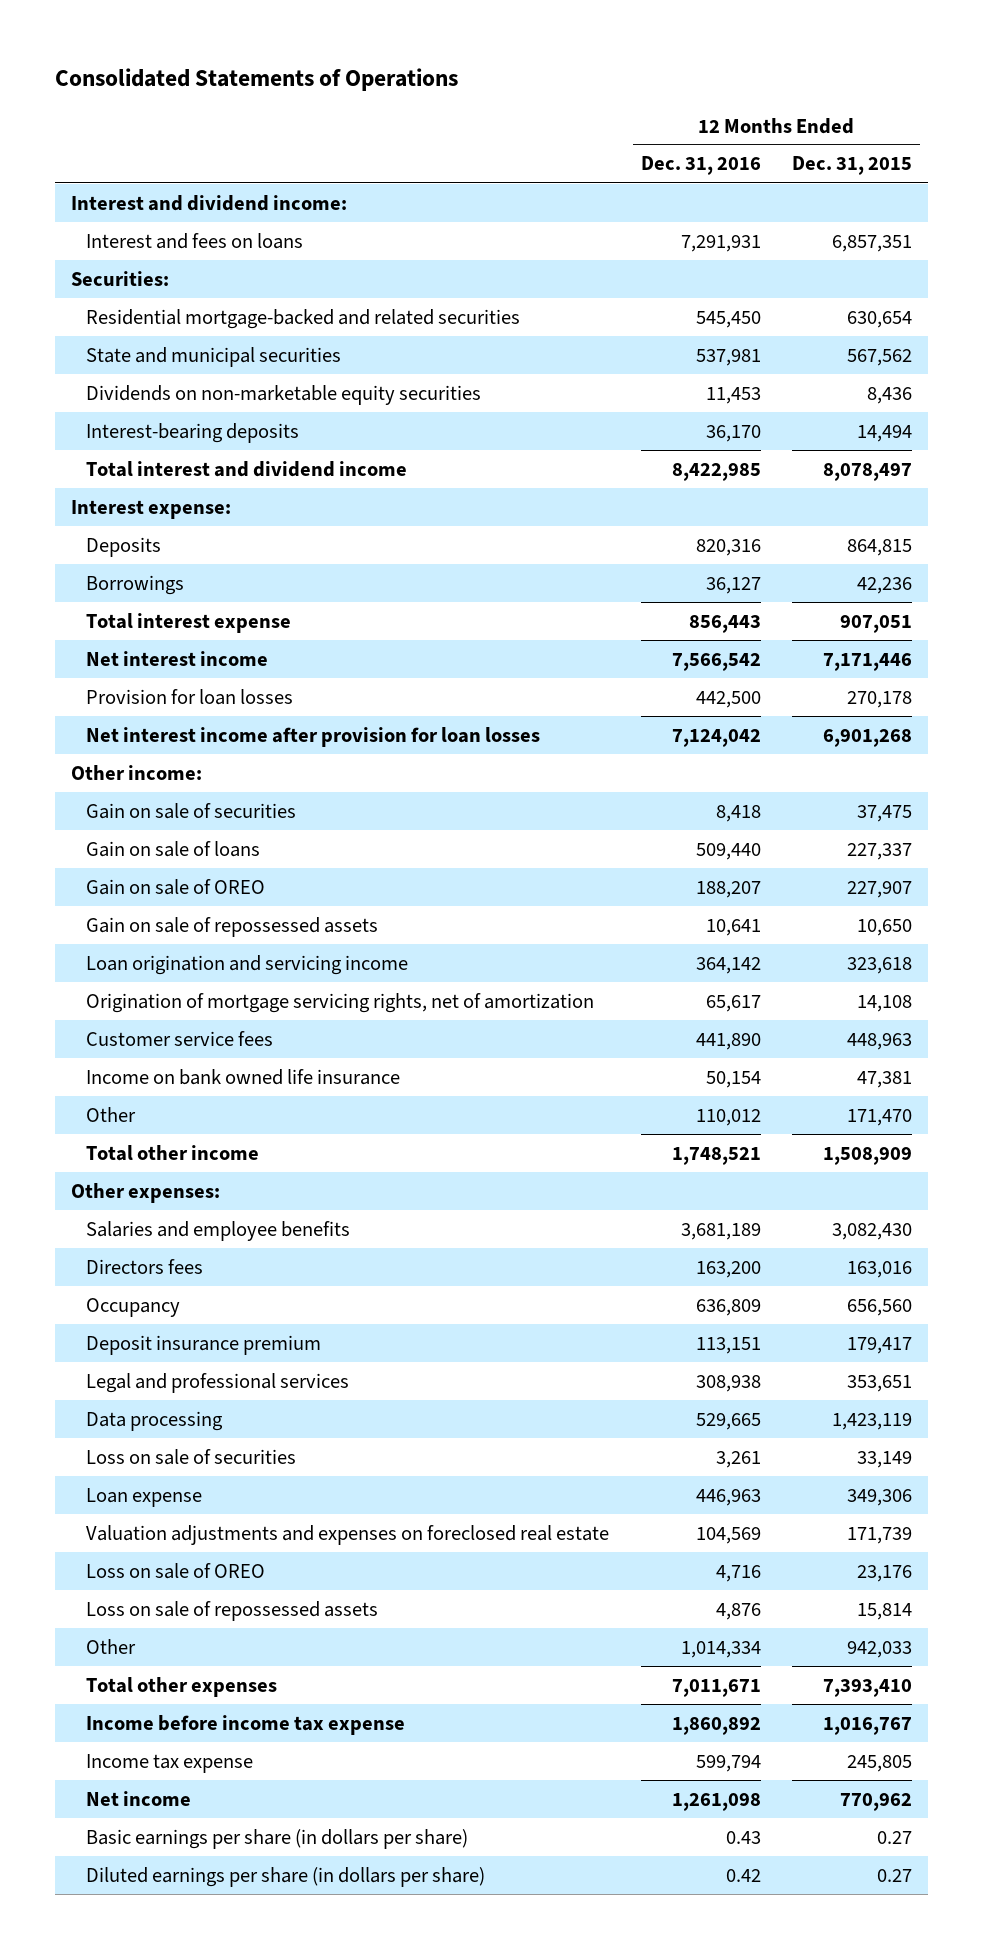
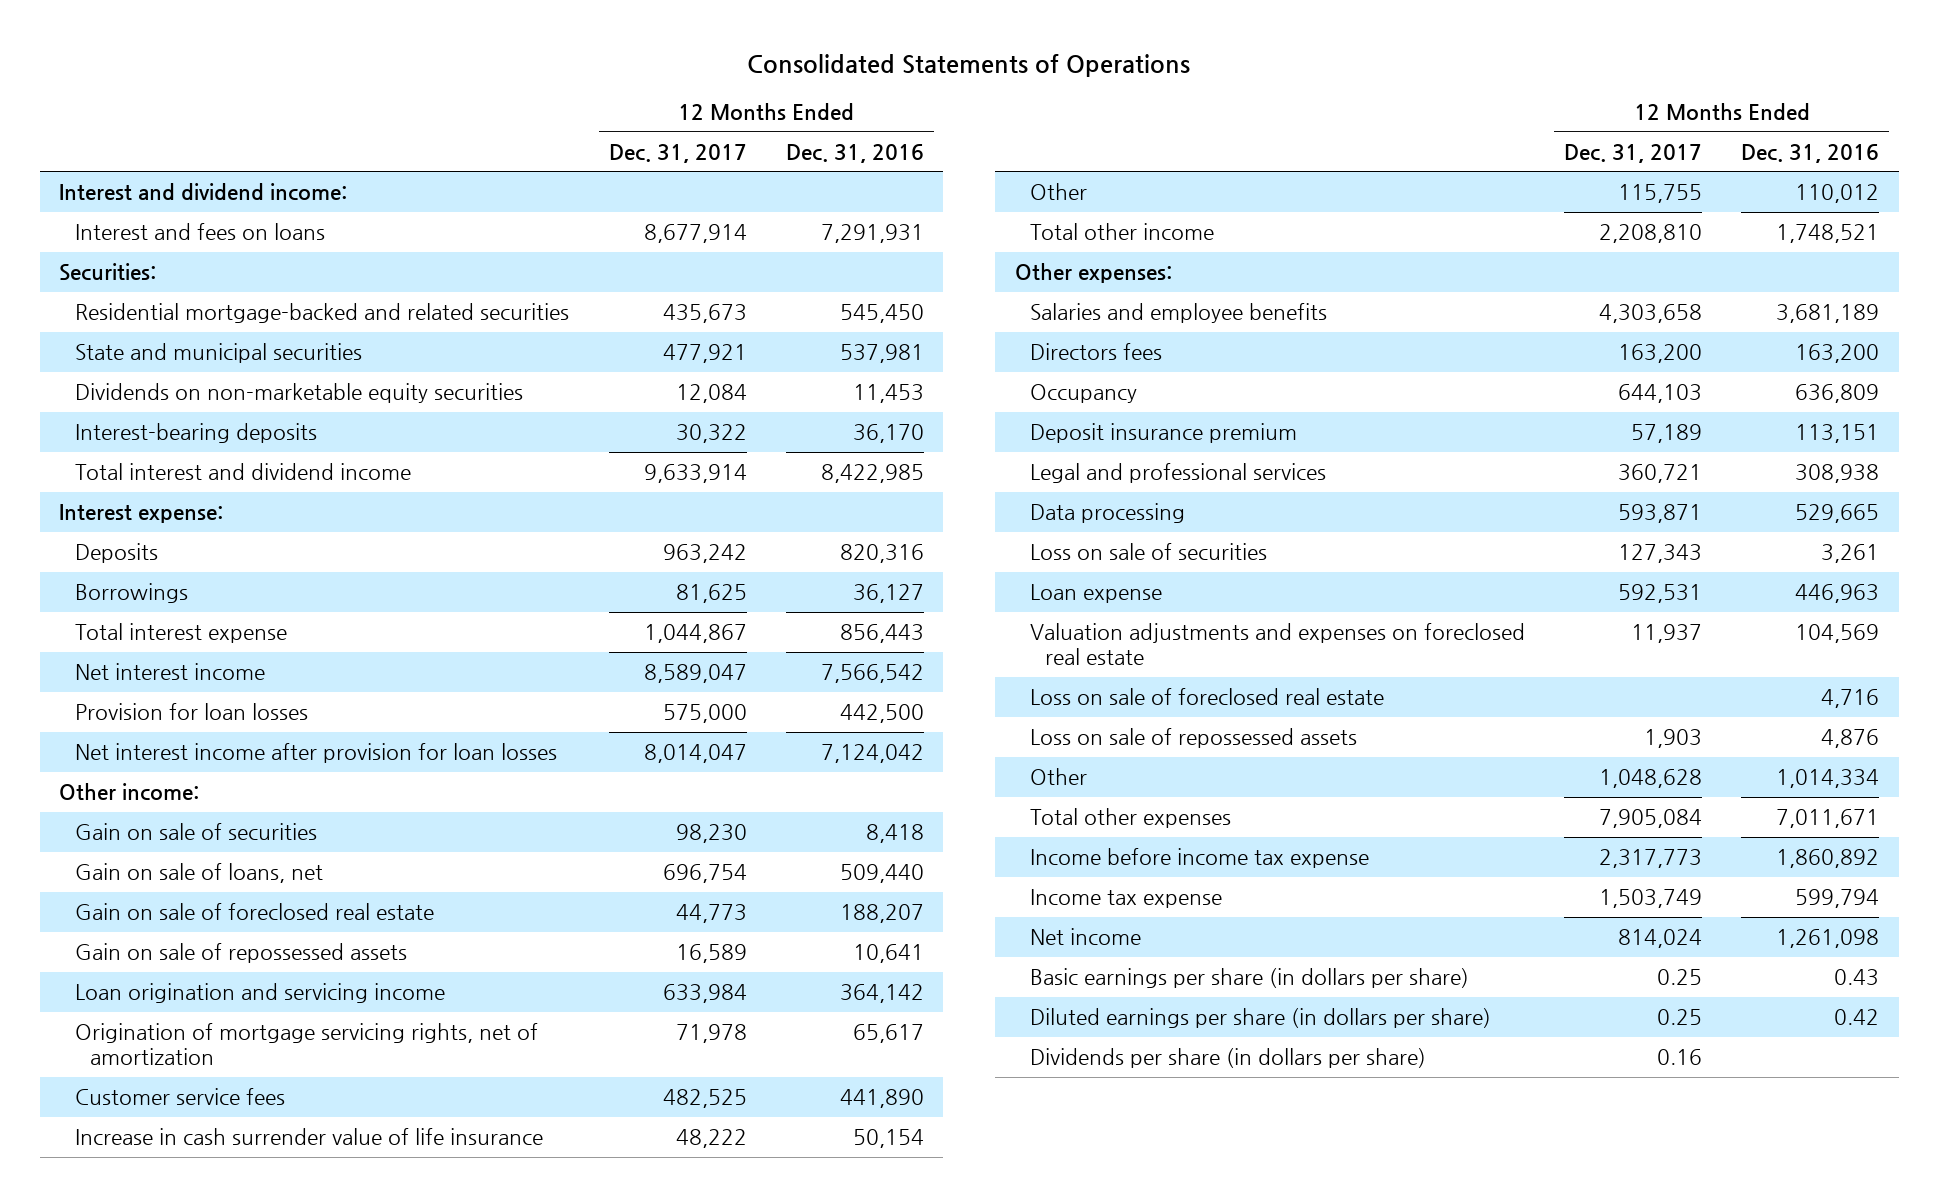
- | 12 Months Ended Dec. 31, 2016 | 12 Months Ended Dec. 31, 2015
+ | 12 Months Ended Dec. 31, 2017 | 12 Months Ended Dec. 31, 2016
- Gain on sale of loans | 509,440 | 227,337
- Gain on sale of OREO | 188,207 | 227,907
+ Gain on sale of loans, net | 696,754 | 509,440
+ Gain on sale of foreclosed real estate | 44,773 | 188,207
- Income on bank owned life insurance | 50,154 | 47,381
+ Increase in cash surrender value of life insurance | 48,222 | 50,154
- Loss on sale of OREO | 4,716 | 23,176
+ Loss on sale of foreclosed real estate | | 4,716
+ Dividends per share (in dollars per share) | 0.16 |

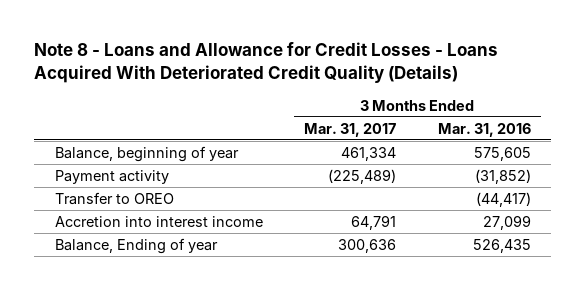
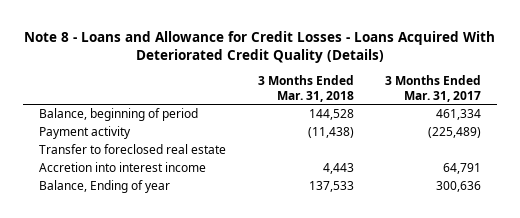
- | 3 Months Ended Mar. 31, 2017 | 3 Months Ended Mar. 31, 2016
+ | 3 Months Ended Mar. 31, 2018 | 3 Months Ended Mar. 31, 2017
- Balance, beginning of year | 461,334 | 575,605
+ Balance, beginning of period | 144,528 | 461,334
- Transfer to OREO | | (44,417)
+ Transfer to foreclosed real estate

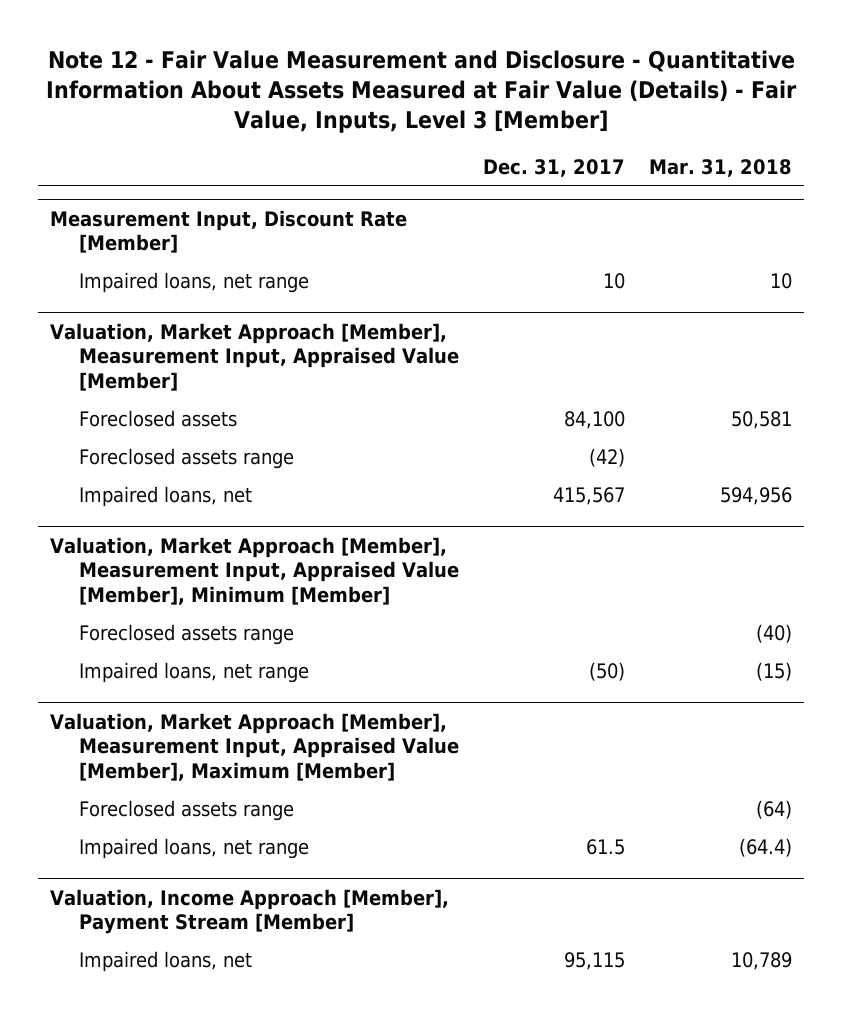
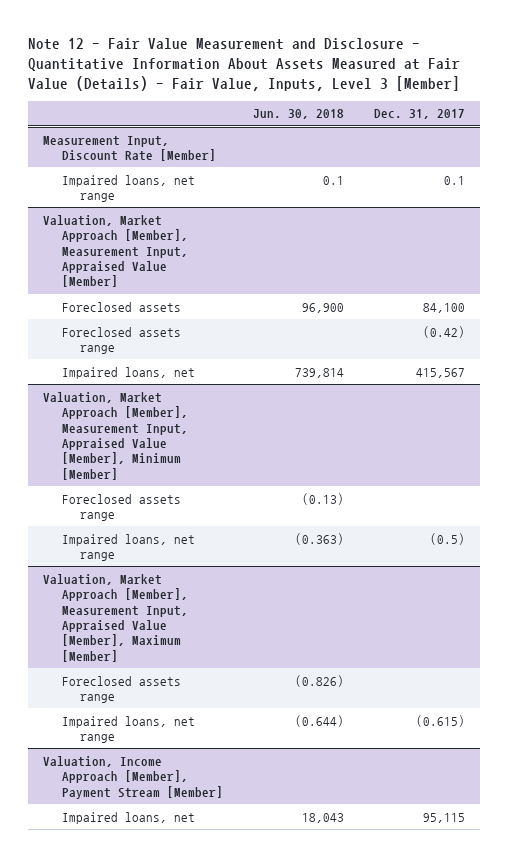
- | Dec. 31, 2017 | Mar. 31, 2018
+ | Jun. 30, 2018 | Dec. 31, 2017
@ Measurement Input, Discount Rate [Member]
- Impaired loans, net range | 10 | 10
+ Impaired loans, net range | 0.1 | 0.1
@ Valuation, Market Approach [Member], Measurement Input, Appraised Value [Member]
- Foreclosed assets range | (42) |
+ Foreclosed assets range | | (0.42)
@ Valuation, Market Approach [Member], Measurement Input, Appraised Value [Member], Minimum [Member]
- Impaired loans, net range | (50) | (15)
+ Impaired loans, net range | (0.363) | (0.5)
@ Valuation, Market Approach [Member], Measurement Input, Appraised Value [Member], Maximum [Member]
- Impaired loans, net range | 61.5 | (64.4)
+ Impaired loans, net range | (0.644) | (0.615)

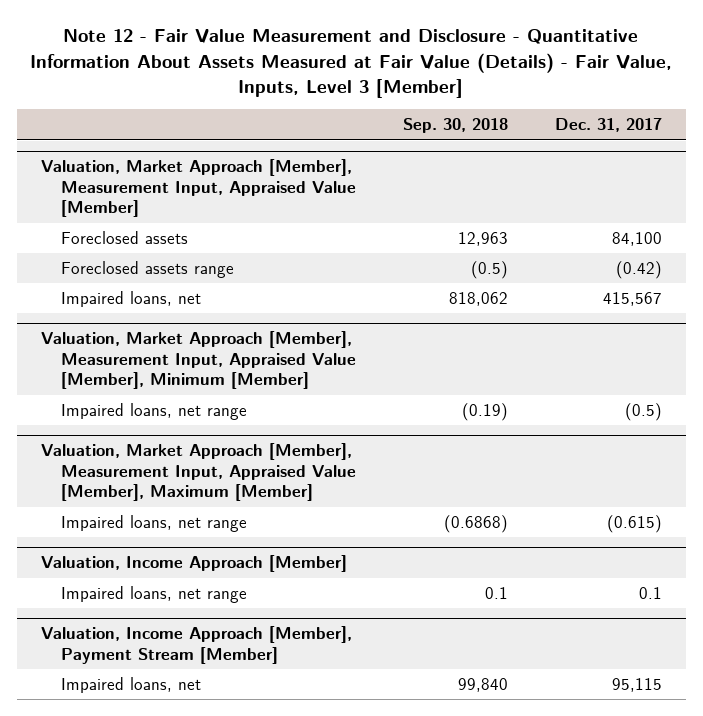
- | Jun. 30, 2018 | Dec. 31, 2017
+ | Sep. 30, 2018 | Dec. 31, 2017
- Measurement Input, Discount Rate [Member]
- Impaired loans, net range | 0.1 | 0.1
@ Valuation, Market Approach [Member], Measurement Input, Appraised Value [Member], Minimum [Member]
- Foreclosed assets range | (0.13) |
@ Valuation, Market Approach [Member], Measurement Input, Appraised Value [Member], Maximum [Member]
- Foreclosed assets range | (0.826) |
+ Valuation, Income Approach [Member]
+ Impaired loans, net range | 0.1 | 0.1

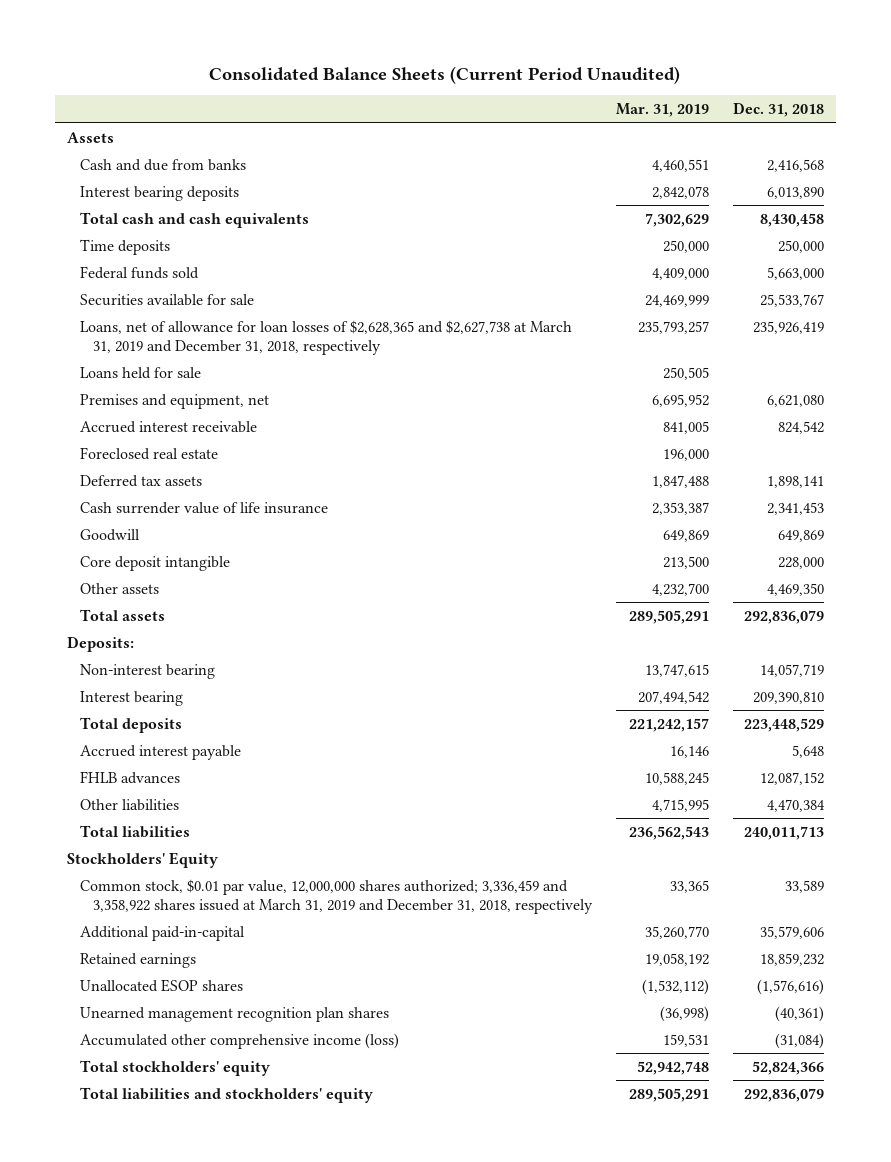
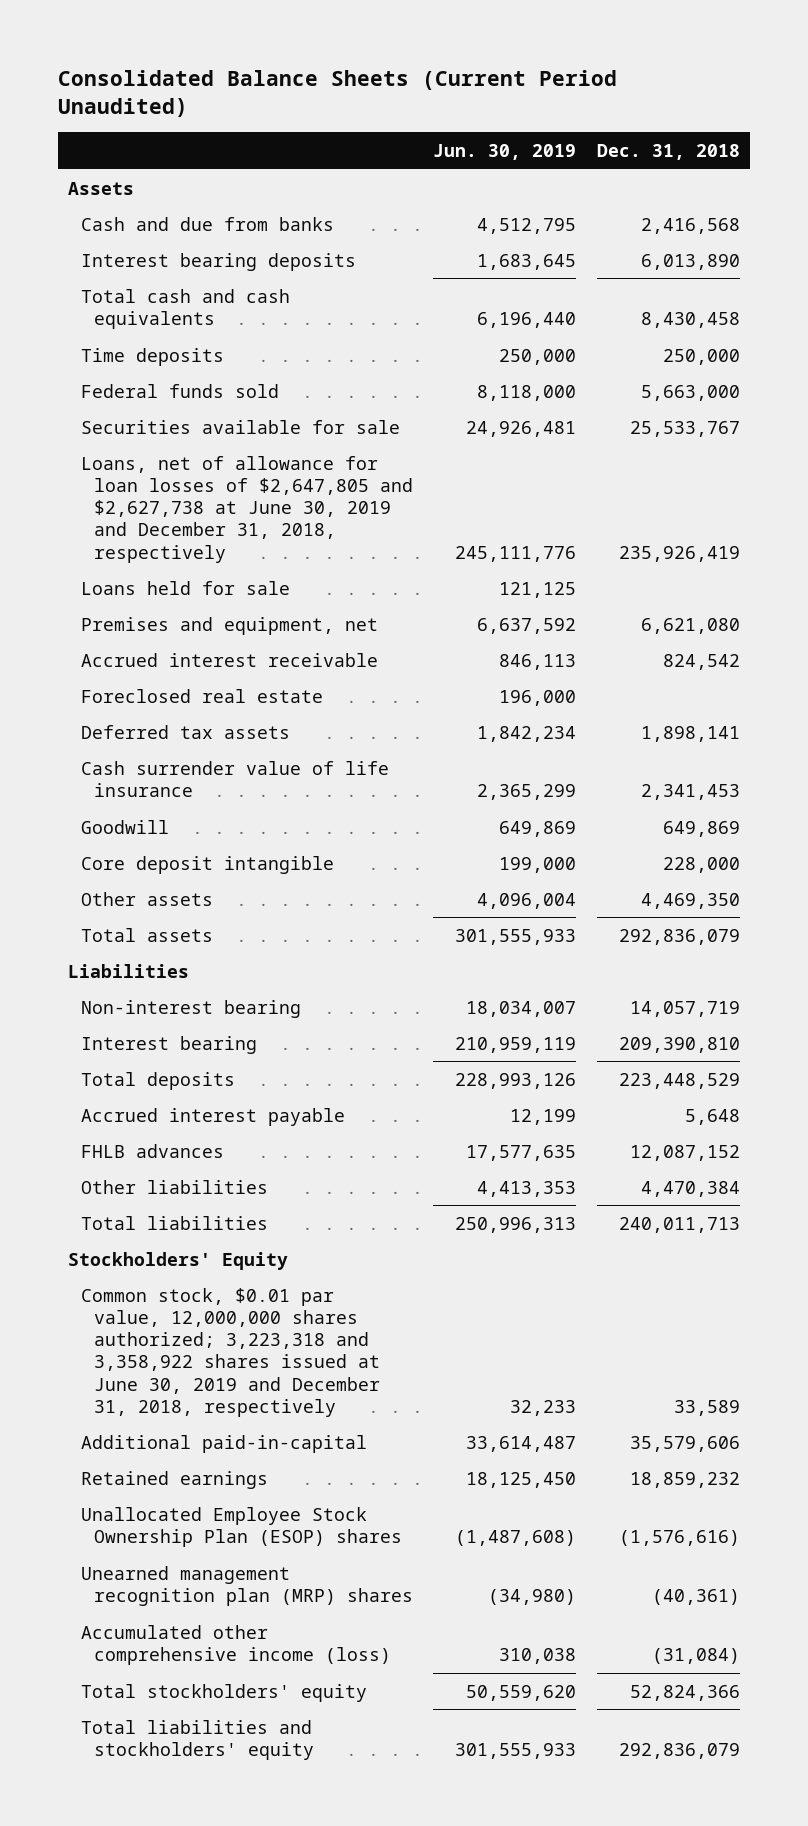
- | Mar. 31, 2019 | Dec. 31, 2018
+ | Jun. 30, 2019 | Dec. 31, 2018
- Loans, net of allowance for loan losses of $2,628,365 and $2,627,738 at March 31, 2019 and December 31, 2018, respectively | 235,793,257 | 235,926,419
+ Loans, net of allowance for loan losses of $2,647,805 and $2,627,738 at June 30, 2019 and December 31, 2018, respectively | 245,111,776 | 235,926,419
- Deposits:
+ Liabilities
- Common stock, $0.01 par value, 12,000,000 shares authorized; 3,336,459 and 3,358,922 shares issued at March 31, 2019 and December 31, 2018, respectively | 33,365 | 33,589
+ Common stock, $0.01 par value, 12,000,000 shares authorized; 3,223,318 and 3,358,922 shares issued at June 30, 2019 and December 31, 2018, respectively | 32,233 | 33,589
- Unallocated ESOP shares | (1,532,112) | (1,576,616)
- Unearned management recognition plan shares | (36,998) | (40,361)
+ Unallocated Employee Stock Ownership Plan (ESOP) shares | (1,487,608) | (1,576,616)
+ Unearned management recognition plan (MRP) shares | (34,980) | (40,361)

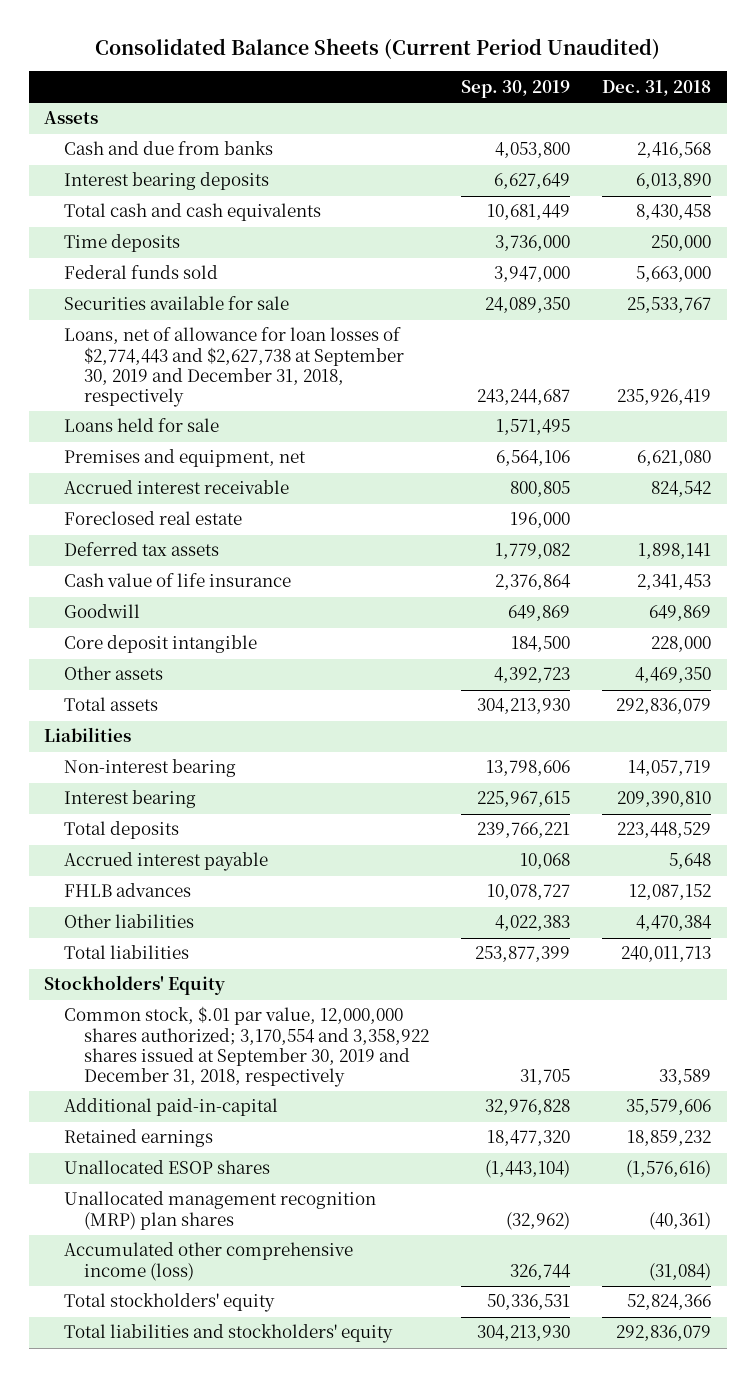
- | Jun. 30, 2019 | Dec. 31, 2018
+ | Sep. 30, 2019 | Dec. 31, 2018
- Loans, net of allowance for loan losses of $2,647,805 and $2,627,738 at June 30, 2019 and December 31, 2018, respectively | 245,111,776 | 235,926,419
+ Loans, net of allowance for loan losses of $2,774,443 and $2,627,738 at September 30, 2019 and December 31, 2018, respectively | 243,244,687 | 235,926,419
- Cash surrender value of life insurance | 2,365,299 | 2,341,453
+ Cash value of life insurance | 2,376,864 | 2,341,453
- Common stock, $0.01 par value, 12,000,000 shares authorized; 3,223,318 and 3,358,922 shares issued at June 30, 2019 and December 31, 2018, respectively | 32,233 | 33,589
+ Common stock, $.01 par value, 12,000,000 shares authorized; 3,170,554 and 3,358,922 shares issued at September 30, 2019 and December 31, 2018, respectively | 31,705 | 33,589
- Unallocated Employee Stock Ownership Plan (ESOP) shares | (1,487,608) | (1,576,616)
- Unearned management recognition plan (MRP) shares | (34,980) | (40,361)
+ Unallocated ESOP shares | (1,443,104) | (1,576,616)
+ Unallocated management recognition (MRP) plan shares | (32,962) | (40,361)

